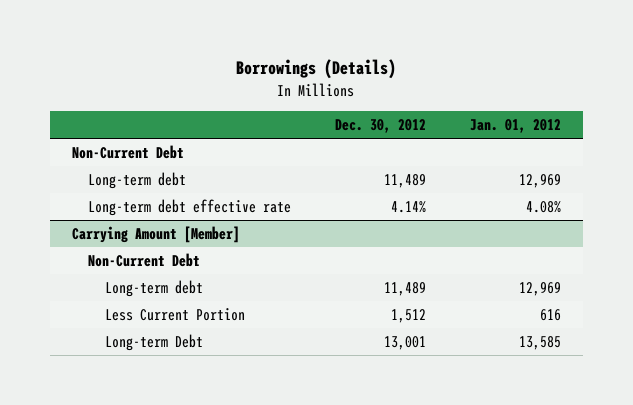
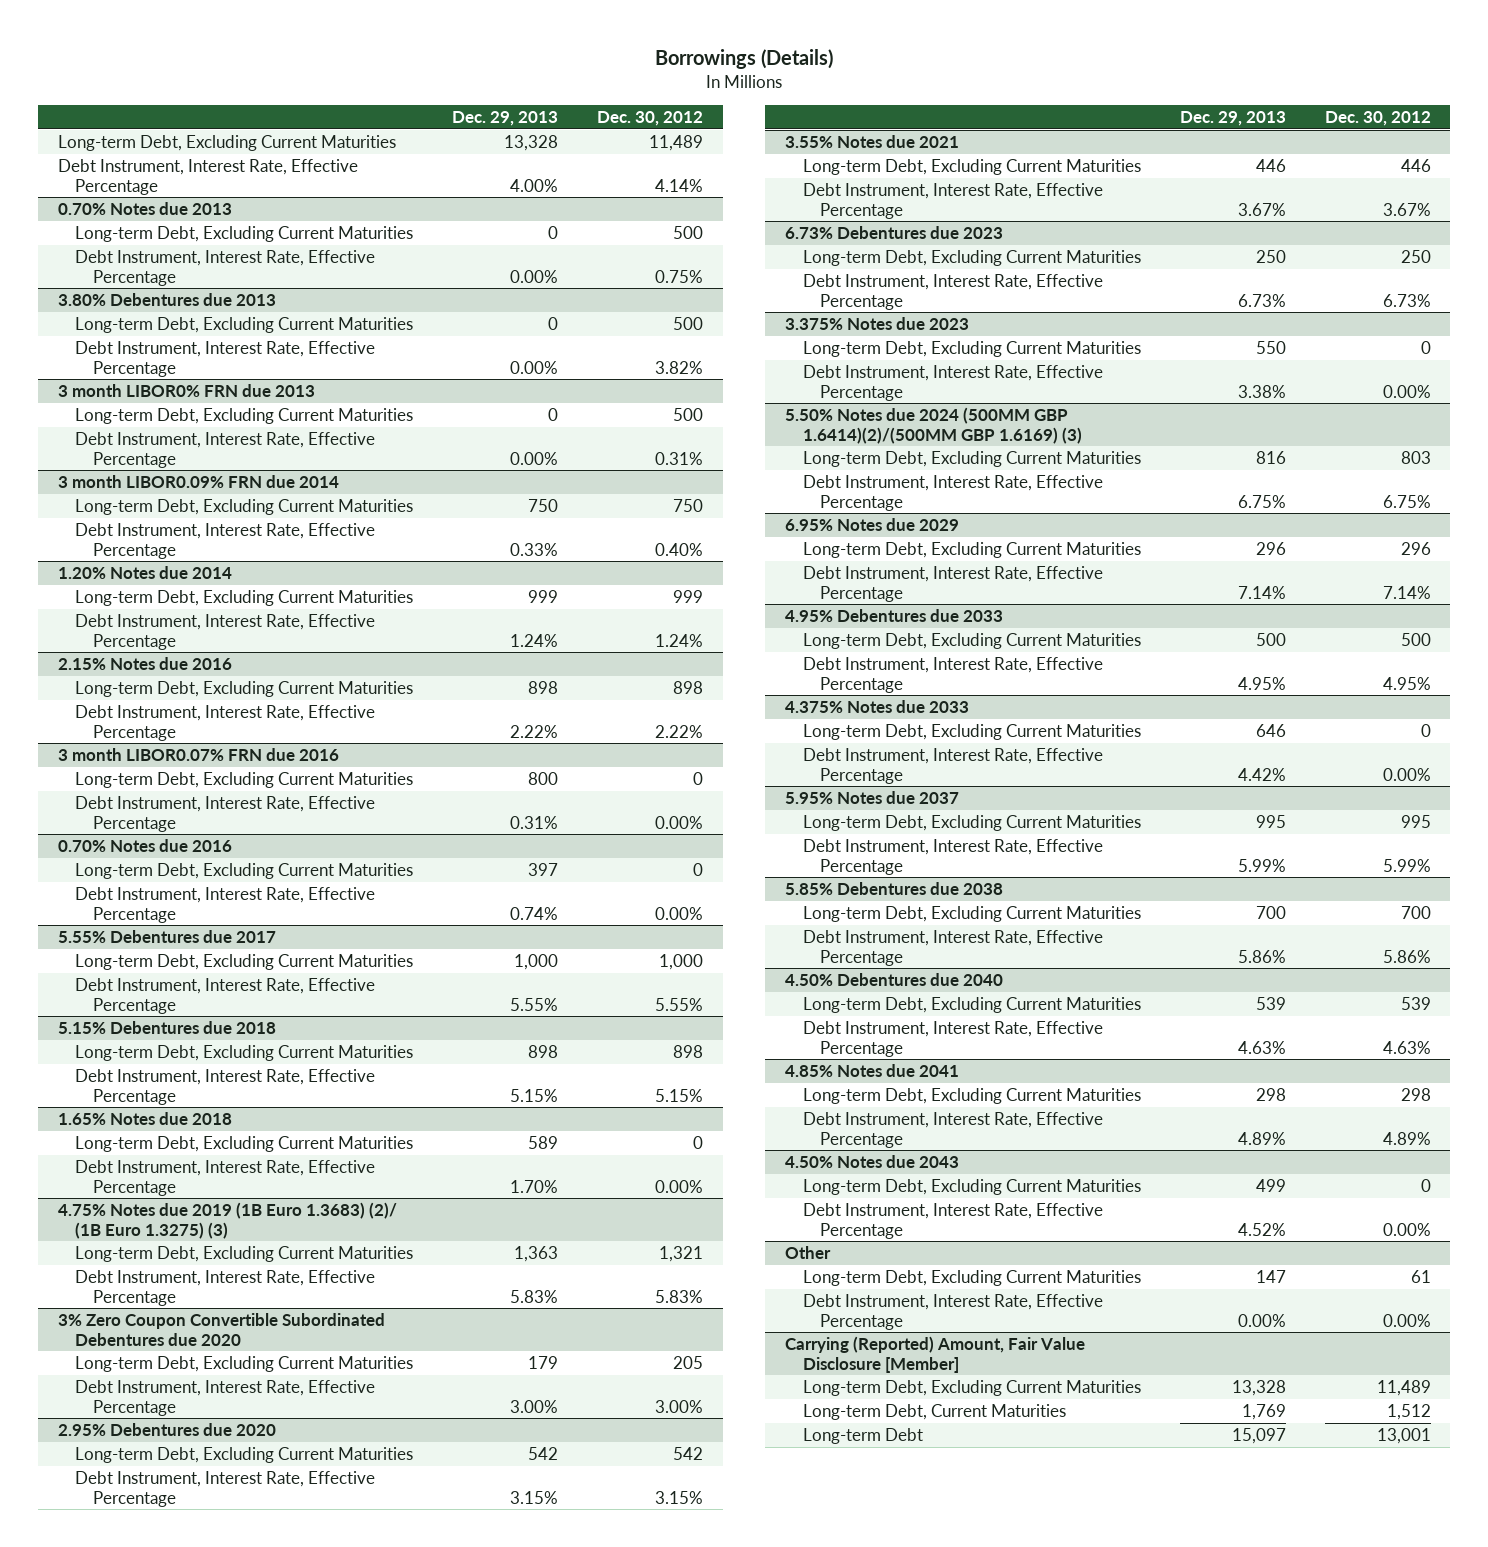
- | Dec. 30, 2012 | Jan. 01, 2012
+ | Dec. 29, 2013 | Dec. 30, 2012
- Non-Current Debt
- Long-term debt | 11,489 | 12,969
- Long-term debt effective rate | 4.14% | 4.08%
- Carrying Amount [Member]
- Non-Current Debt
- Long-term debt | 11,489 | 12,969
- Less Current Portion | 1,512 | 616
+ Long-term Debt, Excluding Current Maturities | 13,328 | 11,489
+ Debt Instrument, Interest Rate, Effective Percentage | 4.00% | 4.14%
+ 0.70% Notes due 2013
+ Long-term Debt, Excluding Current Maturities | 0 | 500
+ Debt Instrument, Interest Rate, Effective Percentage | 0.00% | 0.75%
+ 3.80% Debentures due 2013
+ Long-term Debt, Excluding Current Maturities | 0 | 500
+ Debt Instrument, Interest Rate, Effective Percentage | 0.00% | 3.82%
+ 3 month LIBOR0% FRN due 2013
+ Long-term Debt, Excluding Current Maturities | 0 | 500
+ Debt Instrument, Interest Rate, Effective Percentage | 0.00% | 0.31%
+ 3 month LIBOR0.09% FRN due 2014
+ Long-term Debt, Excluding Current Maturities | 750 | 750
+ Debt Instrument, Interest Rate, Effective Percentage | 0.33% | 0.40%
+ 1.20% Notes due 2014
+ Long-term Debt, Excluding Current Maturities | 999 | 999
+ Debt Instrument, Interest Rate, Effective Percentage | 1.24% | 1.24%
+ 2.15% Notes due 2016
+ Long-term Debt, Excluding Current Maturities | 898 | 898
+ Debt Instrument, Interest Rate, Effective Percentage | 2.22% | 2.22%
+ 3 month LIBOR0.07% FRN due 2016
+ Long-term Debt, Excluding Current Maturities | 800 | 0
+ Debt Instrument, Interest Rate, Effective Percentage | 0.31% | 0.00%
+ 0.70% Notes due 2016
+ Long-term Debt, Excluding Current Maturities | 397 | 0
+ Debt Instrument, Interest Rate, Effective Percentage | 0.74% | 0.00%
+ 5.55% Debentures due 2017
+ Long-term Debt, Excluding Current Maturities | 1,000 | 1,000
+ Debt Instrument, Interest Rate, Effective Percentage | 5.55% | 5.55%
+ 5.15% Debentures due 2018
+ Long-term Debt, Excluding Current Maturities | 898 | 898
+ Debt Instrument, Interest Rate, Effective Percentage | 5.15% | 5.15%
+ 1.65% Notes due 2018
+ Long-term Debt, Excluding Current Maturities | 589 | 0
+ Debt Instrument, Interest Rate, Effective Percentage | 1.70% | 0.00%
+ 4.75% Notes due 2019 (1B Euro 1.3683) (2)/ (1B Euro 1.3275) (3)
+ Long-term Debt, Excluding Current Maturities | 1,363 | 1,321
+ Debt Instrument, Interest Rate, Effective Percentage | 5.83% | 5.83%
+ 3% Zero Coupon Convertible Subordinated Debentures due 2020
+ Long-term Debt, Excluding Current Maturities | 179 | 205
+ Debt Instrument, Interest Rate, Effective Percentage | 3.00% | 3.00%
+ 2.95% Debentures due 2020
+ Long-term Debt, Excluding Current Maturities | 542 | 542
+ Debt Instrument, Interest Rate, Effective Percentage | 3.15% | 3.15%
+ 3.55% Notes due 2021
+ Long-term Debt, Excluding Current Maturities | 446 | 446
+ Debt Instrument, Interest Rate, Effective Percentage | 3.67% | 3.67%
+ 6.73% Debentures due 2023
+ Long-term Debt, Excluding Current Maturities | 250 | 250
+ Debt Instrument, Interest Rate, Effective Percentage | 6.73% | 6.73%
+ 3.375% Notes due 2023
+ Long-term Debt, Excluding Current Maturities | 550 | 0
+ Debt Instrument, Interest Rate, Effective Percentage | 3.38% | 0.00%
+ 5.50% Notes due 2024 (500MM GBP 1.6414)(2)/(500MM GBP 1.6169) (3)
+ Long-term Debt, Excluding Current Maturities | 816 | 803
+ Debt Instrument, Interest Rate, Effective Percentage | 6.75% | 6.75%
+ 6.95% Notes due 2029
+ Long-term Debt, Excluding Current Maturities | 296 | 296
+ Debt Instrument, Interest Rate, Effective Percentage | 7.14% | 7.14%
+ 4.95% Debentures due 2033
+ Long-term Debt, Excluding Current Maturities | 500 | 500
+ Debt Instrument, Interest Rate, Effective Percentage | 4.95% | 4.95%
+ 4.375% Notes due 2033
+ Long-term Debt, Excluding Current Maturities | 646 | 0
+ Debt Instrument, Interest Rate, Effective Percentage | 4.42% | 0.00%
+ 5.95% Notes due 2037
+ Long-term Debt, Excluding Current Maturities | 995 | 995
+ Debt Instrument, Interest Rate, Effective Percentage | 5.99% | 5.99%
+ 5.85% Debentures due 2038
+ Long-term Debt, Excluding Current Maturities | 700 | 700
+ Debt Instrument, Interest Rate, Effective Percentage | 5.86% | 5.86%
+ 4.50% Debentures due 2040
+ Long-term Debt, Excluding Current Maturities | 539 | 539
+ Debt Instrument, Interest Rate, Effective Percentage | 4.63% | 4.63%
+ 4.85% Notes due 2041
+ Long-term Debt, Excluding Current Maturities | 298 | 298
+ Debt Instrument, Interest Rate, Effective Percentage | 4.89% | 4.89%
+ 4.50% Notes due 2043
+ Long-term Debt, Excluding Current Maturities | 499 | 0
+ Debt Instrument, Interest Rate, Effective Percentage | 4.52% | 0.00%
+ Other
+ Long-term Debt, Excluding Current Maturities | 147 | 61
+ Debt Instrument, Interest Rate, Effective Percentage | 0.00% | 0.00%
+ Carrying (Reported) Amount, Fair Value Disclosure [Member]
+ Long-term Debt, Excluding Current Maturities | 13,328 | 11,489
+ Long-term Debt, Current Maturities | 1,769 | 1,512

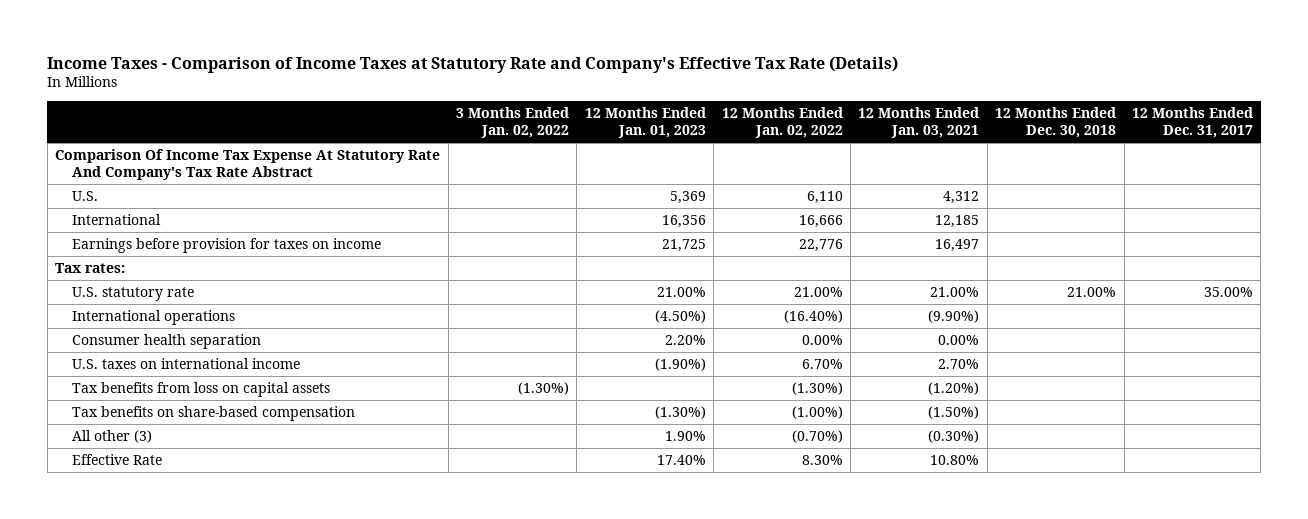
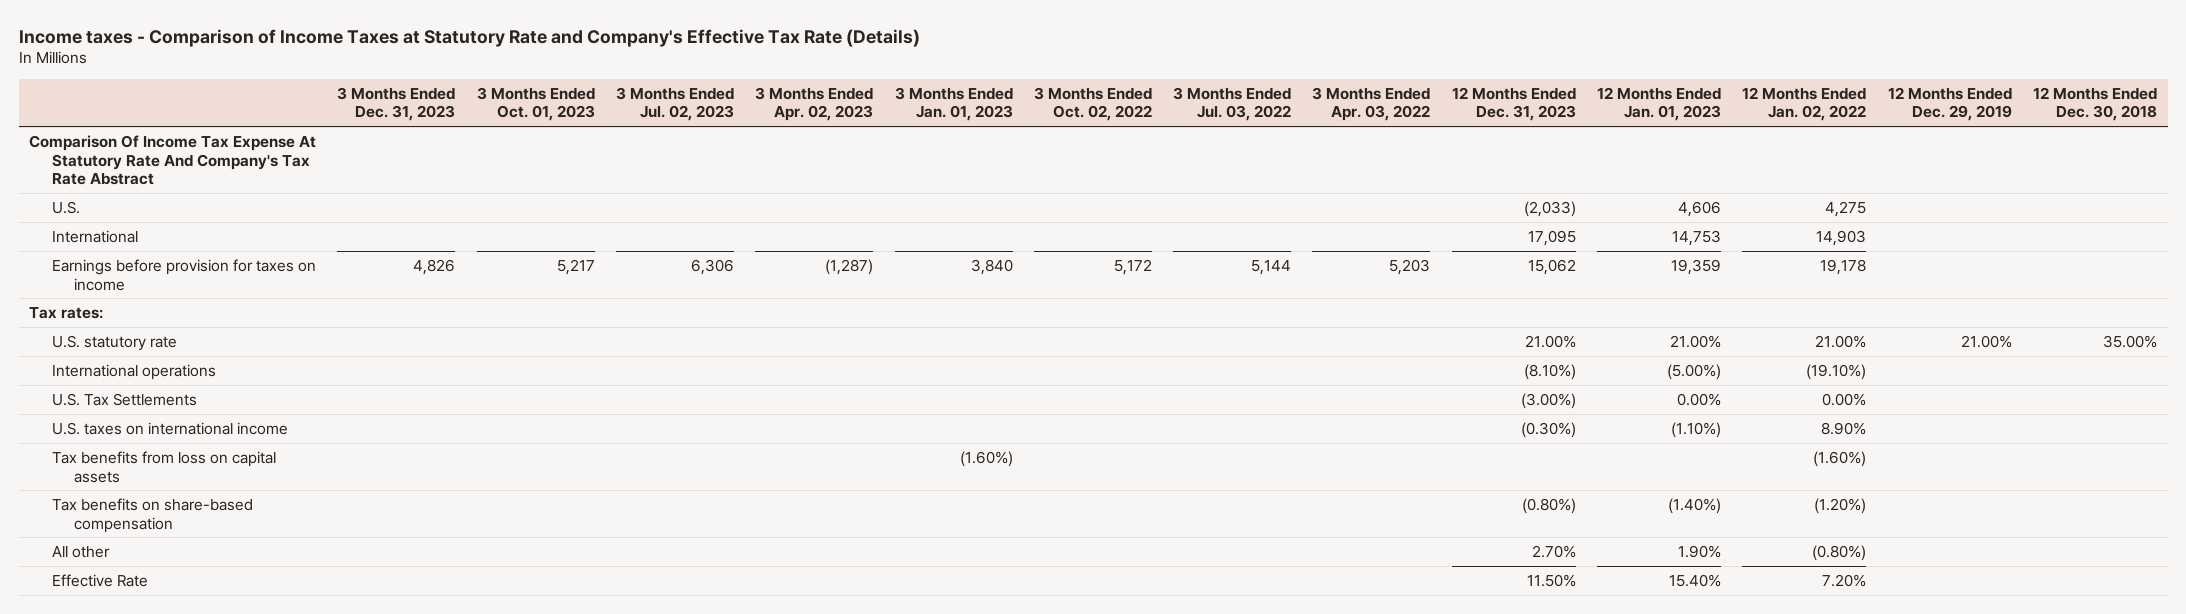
- Income Taxes - Comparison of Income Taxes at Statutory Rate and Company's Effective Tax Rate (Details)
+ Income taxes - Comparison of Income Taxes at Statutory Rate and Company's Effective Tax Rate (Details)
- | 3 Months Ended Jan. 02, 2022 | 12 Months Ended Jan. 01, 2023 | 12 Months Ended Jan. 02, 2022 | 12 Months Ended Jan. 03, 2021 | 12 Months Ended Dec. 30, 2018 | 12 Months Ended Dec. 31, 2017
+ | 3 Months Ended Dec. 31, 2023 | 3 Months Ended Oct. 01, 2023 | 3 Months Ended Jul. 02, 2023 | 3 Months Ended Apr. 02, 2023 | 3 Months Ended Jan. 01, 2023 | 3 Months Ended Oct. 02, 2022 | 3 Months Ended Jul. 03, 2022 | 3 Months Ended Apr. 03, 2022 | 12 Months Ended Dec. 31, 2023 | 12 Months Ended Jan. 01, 2023 | 12 Months Ended Jan. 02, 2022 | 12 Months Ended Dec. 29, 2019 | 12 Months Ended Dec. 30, 2018
- U.S. | | 5,369 | 6,110 | 4,312 | |
- International | | 16,356 | 16,666 | 12,185 | |
- Earnings before provision for taxes on income | | 21,725 | 22,776 | 16,497 | |
+ U.S. | | | | | | | | | (2,033) | 4,606 | 4,275 | |
+ International | | | | | | | | | 17,095 | 14,753 | 14,903 | |
+ Earnings before provision for taxes on income | 4,826 | 5,217 | 6,306 | (1,287) | 3,840 | 5,172 | 5,144 | 5,203 | 15,062 | 19,359 | 19,178 | |
- U.S. statutory rate | | 21.00% | 21.00% | 21.00% | 21.00% | 35.00%
- International operations | | (4.50%) | (16.40%) | (9.90%) | |
- Consumer health separation | | 2.20% | 0.00% | 0.00% | |
- U.S. taxes on international income | | (1.90%) | 6.70% | 2.70% | |
- Tax benefits from loss on capital assets | (1.30%) | | (1.30%) | (1.20%) | |
- Tax benefits on share-based compensation | | (1.30%) | (1.00%) | (1.50%) | |
- All other (3) | | 1.90% | (0.70%) | (0.30%) | |
- Effective Rate | | 17.40% | 8.30% | 10.80% | |
+ U.S. statutory rate | | | | | | | | | 21.00% | 21.00% | 21.00% | 21.00% | 35.00%
+ International operations | | | | | | | | | (8.10%) | (5.00%) | (19.10%) | |
+ U.S. Tax Settlements | | | | | | | | | (3.00%) | 0.00% | 0.00% | |
+ U.S. taxes on international income | | | | | | | | | (0.30%) | (1.10%) | 8.90% | |
+ Tax benefits from loss on capital assets | | | | | (1.60%) | | | | | | (1.60%) | |
+ Tax benefits on share-based compensation | | | | | | | | | (0.80%) | (1.40%) | (1.20%) | |
+ All other | | | | | | | | | 2.70% | 1.90% | (0.80%) | |
+ Effective Rate | | | | | | | | | 11.50% | 15.40% | 7.20% | |

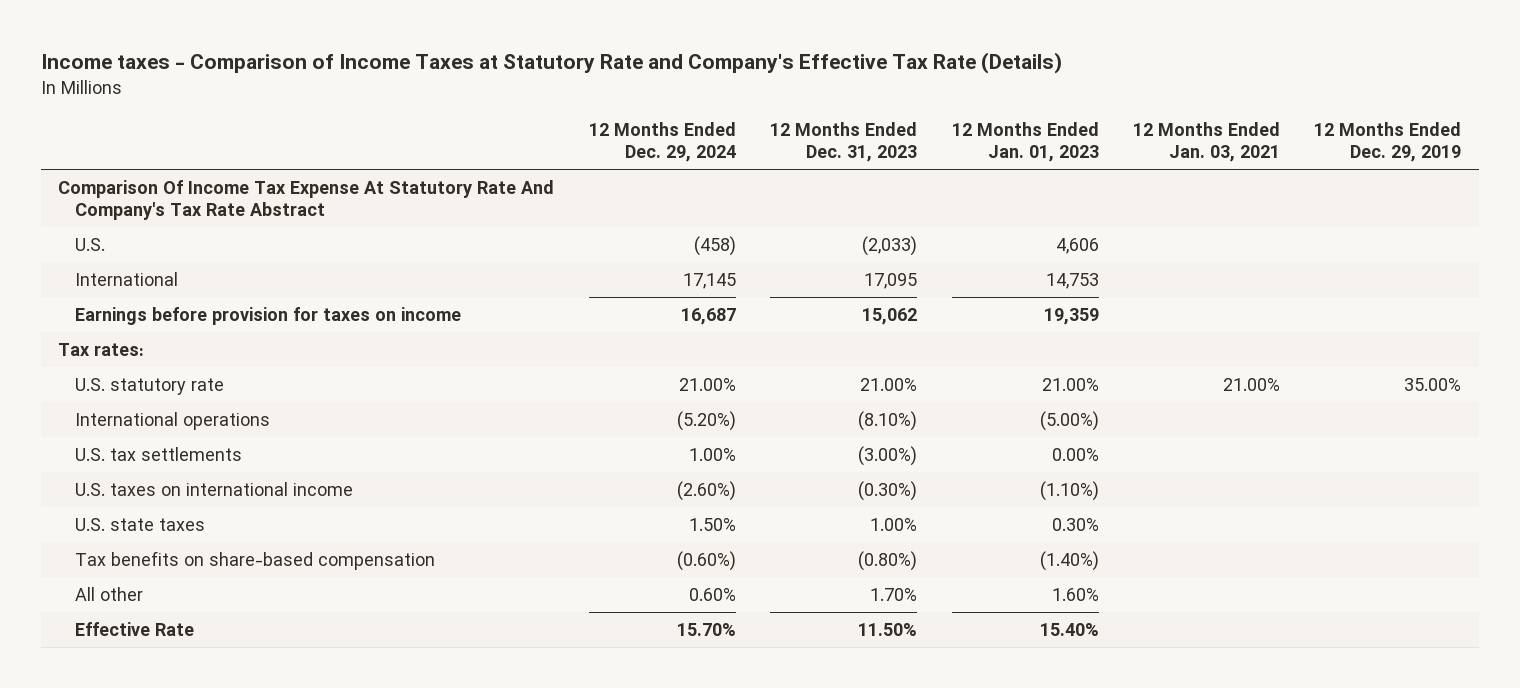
- | 3 Months Ended Dec. 31, 2023 | 3 Months Ended Oct. 01, 2023 | 3 Months Ended Jul. 02, 2023 | 3 Months Ended Apr. 02, 2023 | 3 Months Ended Jan. 01, 2023 | 3 Months Ended Oct. 02, 2022 | 3 Months Ended Jul. 03, 2022 | 3 Months Ended Apr. 03, 2022 | 12 Months Ended Dec. 31, 2023 | 12 Months Ended Jan. 01, 2023 | 12 Months Ended Jan. 02, 2022 | 12 Months Ended Dec. 29, 2019 | 12 Months Ended Dec. 30, 2018
+ | 12 Months Ended Dec. 29, 2024 | 12 Months Ended Dec. 31, 2023 | 12 Months Ended Jan. 01, 2023 | 12 Months Ended Jan. 03, 2021 | 12 Months Ended Dec. 29, 2019
- U.S. statutory rate | | | | | | | | | 21.00% | 21.00% | 21.00% | 21.00% | 35.00%
+ U.S. statutory rate | 21.00% | 21.00% | 21.00% | 21.00% | 35.00%
- U.S. Tax Settlements | | | | | | | | | (3.00%) | 0.00% | 0.00% | |
+ U.S. tax settlements | 1.00% | (3.00%) | 0.00% | |
- Tax benefits from loss on capital assets | | | | | (1.60%) | | | | | | (1.60%) | |
+ U.S. state taxes | 1.50% | 1.00% | 0.30% | |
- All other | | | | | | | | | 2.70% | 1.90% | (0.80%) | |
+ All other | 0.60% | 1.70% | 1.60% | |

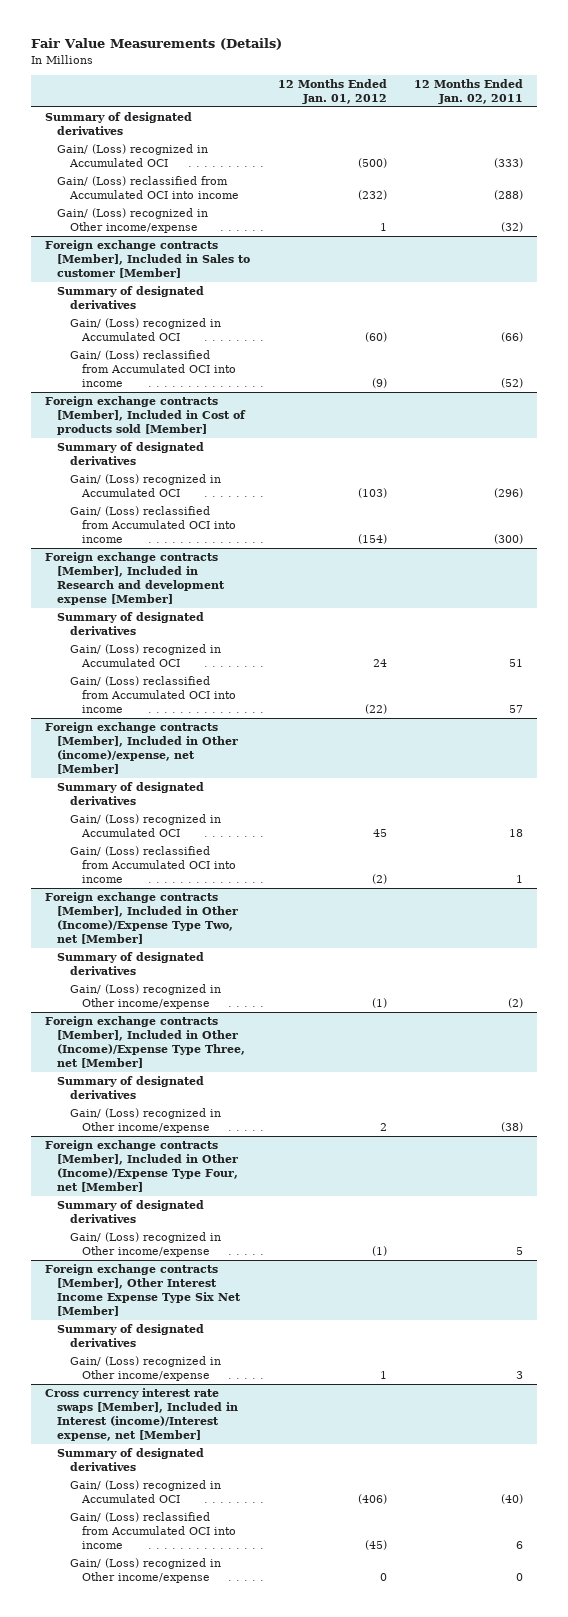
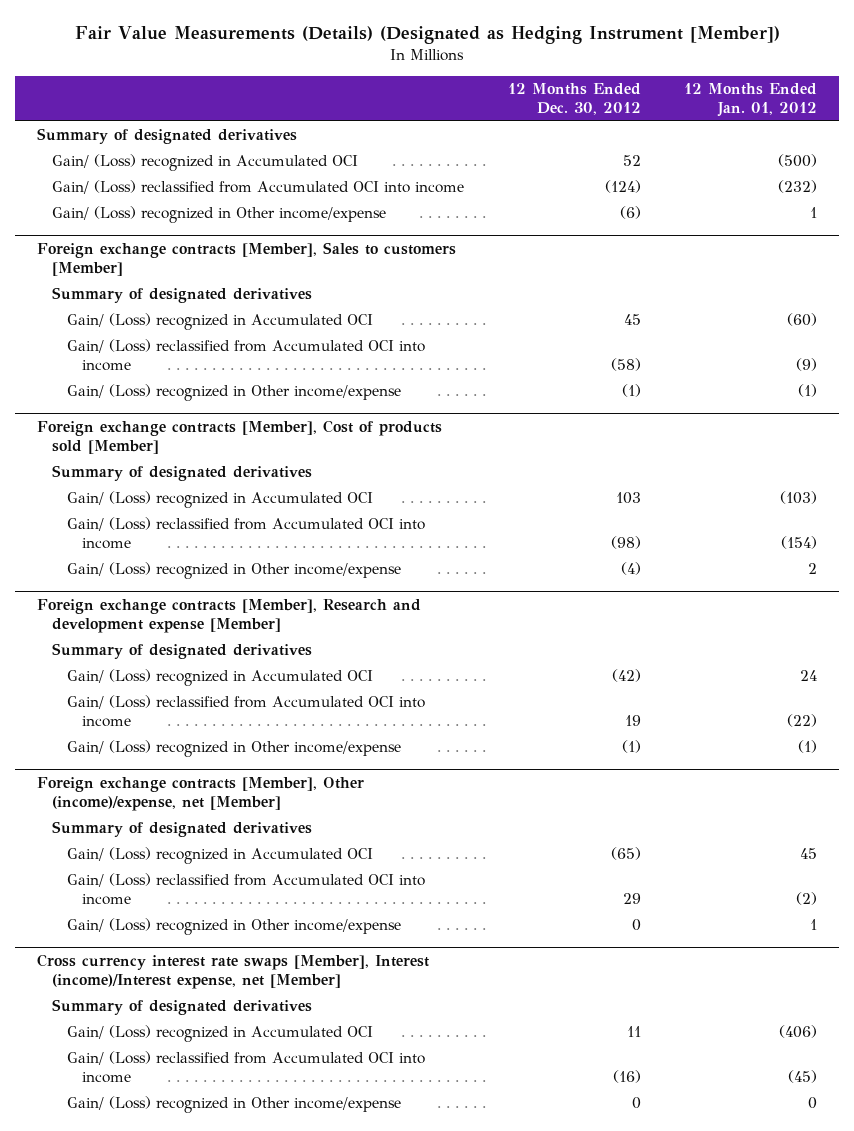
- Fair Value Measurements (Details)
+ Fair Value Measurements (Details) (Designated as Hedging Instrument [Member])
- | 12 Months Ended Jan. 01, 2012 | 12 Months Ended Jan. 02, 2011
+ | 12 Months Ended Dec. 30, 2012 | 12 Months Ended Jan. 01, 2012
- Foreign exchange contracts [Member], Included in Sales to customer [Member]
+ Foreign exchange contracts [Member], Sales to customers [Member]
- Foreign exchange contracts [Member], Included in Cost of products sold [Member]
+ Gain/ (Loss) recognized in Other income/expense | (1) | (1)
+ Foreign exchange contracts [Member], Cost of products sold [Member]
- Foreign exchange contracts [Member], Included in Research and development expense [Member]
+ Gain/ (Loss) recognized in Other income/expense | (4) | 2
+ Foreign exchange contracts [Member], Research and development expense [Member]
- Foreign exchange contracts [Member], Included in Other (income)/expense, net [Member]
+ Gain/ (Loss) recognized in Other income/expense | (1) | (1)
+ Foreign exchange contracts [Member], Other (income)/expense, net [Member]
- Foreign exchange contracts [Member], Included in Other (Income)/Expense Type Two, net [Member]
- Summary of designated derivatives
- Gain/ (Loss) recognized in Other income/expense | (1) | (2)
- Foreign exchange contracts [Member], Included in Other (Income)/Expense Type Three, net [Member]
- Summary of designated derivatives
- Gain/ (Loss) recognized in Other income/expense | 2 | (38)
- Foreign exchange contracts [Member], Included in Other (Income)/Expense Type Four, net [Member]
- Summary of designated derivatives
- Gain/ (Loss) recognized in Other income/expense | (1) | 5
- Foreign exchange contracts [Member], Other Interest Income Expense Type Six Net [Member]
- Summary of designated derivatives
- Cross currency interest rate swaps [Member], Included in Interest (income)/Interest expense, net [Member]
+ Cross currency interest rate swaps [Member], Interest (income)/Interest expense, net [Member]

